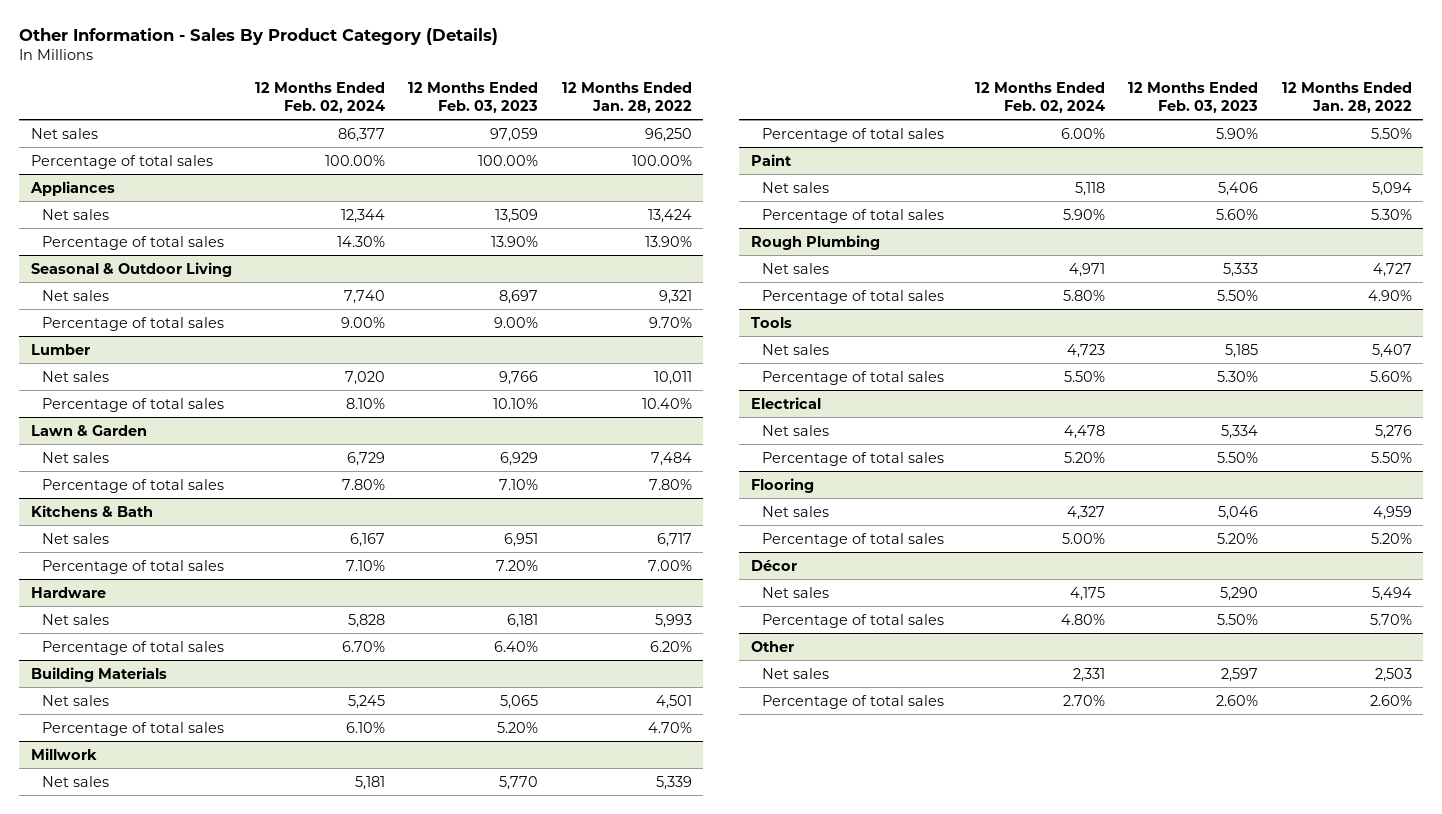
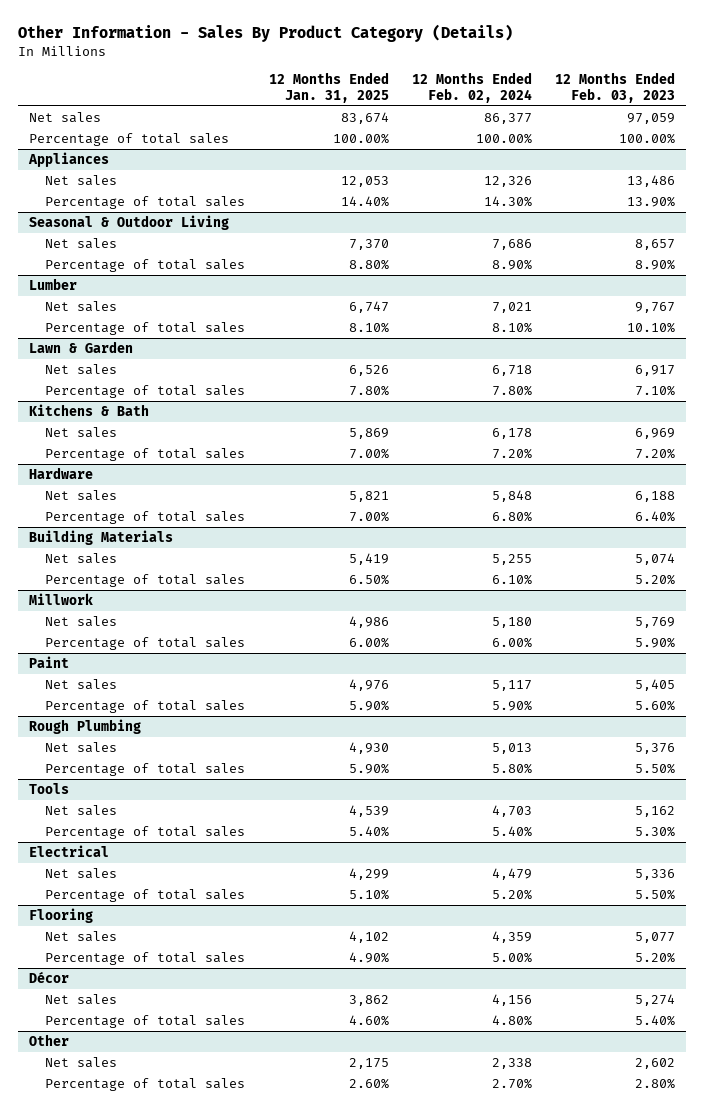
- | 12 Months Ended Feb. 02, 2024 | 12 Months Ended Feb. 03, 2023 | 12 Months Ended Jan. 28, 2022
+ | 12 Months Ended Jan. 31, 2025 | 12 Months Ended Feb. 02, 2024 | 12 Months Ended Feb. 03, 2023
@ Appliances
- Net sales | 12,344 | 13,509 | 13,424
+ Net sales | 12,053 | 12,326 | 13,486
@ Seasonal & Outdoor Living
- Net sales | 7,740 | 8,697 | 9,321
- Percentage of total sales | 9.00% | 9.00% | 9.70%
+ Net sales | 7,370 | 7,686 | 8,657
+ Percentage of total sales | 8.80% | 8.90% | 8.90%
@ Lumber
- Net sales | 7,020 | 9,766 | 10,011
+ Net sales | 6,747 | 7,021 | 9,767
@ Lawn & Garden
- Net sales | 6,729 | 6,929 | 7,484
+ Net sales | 6,526 | 6,718 | 6,917
@ Kitchens & Bath
- Net sales | 6,167 | 6,951 | 6,717
- Percentage of total sales | 7.10% | 7.20% | 7.00%
+ Net sales | 5,869 | 6,178 | 6,969
+ Percentage of total sales | 7.00% | 7.20% | 7.20%
@ Hardware
- Net sales | 5,828 | 6,181 | 5,993
- Percentage of total sales | 6.70% | 6.40% | 6.20%
+ Net sales | 5,821 | 5,848 | 6,188
+ Percentage of total sales | 7.00% | 6.80% | 6.40%
@ Building Materials
- Net sales | 5,245 | 5,065 | 4,501
+ Net sales | 5,419 | 5,255 | 5,074
@ Millwork
- Net sales | 5,181 | 5,770 | 5,339
+ Net sales | 4,986 | 5,180 | 5,769
@ Paint
- Net sales | 5,118 | 5,406 | 5,094
+ Net sales | 4,976 | 5,117 | 5,405
@ Rough Plumbing
- Net sales | 4,971 | 5,333 | 4,727
+ Net sales | 4,930 | 5,013 | 5,376
@ Tools
- Net sales | 4,723 | 5,185 | 5,407
- Percentage of total sales | 5.50% | 5.30% | 5.60%
+ Net sales | 4,539 | 4,703 | 5,162
+ Percentage of total sales | 5.40% | 5.40% | 5.30%
@ Electrical
- Net sales | 4,478 | 5,334 | 5,276
+ Net sales | 4,299 | 4,479 | 5,336
@ Flooring
- Net sales | 4,327 | 5,046 | 4,959
+ Net sales | 4,102 | 4,359 | 5,077
@ Décor
- Net sales | 4,175 | 5,290 | 5,494
- Percentage of total sales | 4.80% | 5.50% | 5.70%
+ Net sales | 3,862 | 4,156 | 5,274
+ Percentage of total sales | 4.60% | 4.80% | 5.40%
@ Other
- Net sales | 2,331 | 2,597 | 2,503
- Percentage of total sales | 2.70% | 2.60% | 2.60%
+ Net sales | 2,175 | 2,338 | 2,602
+ Percentage of total sales | 2.60% | 2.70% | 2.80%

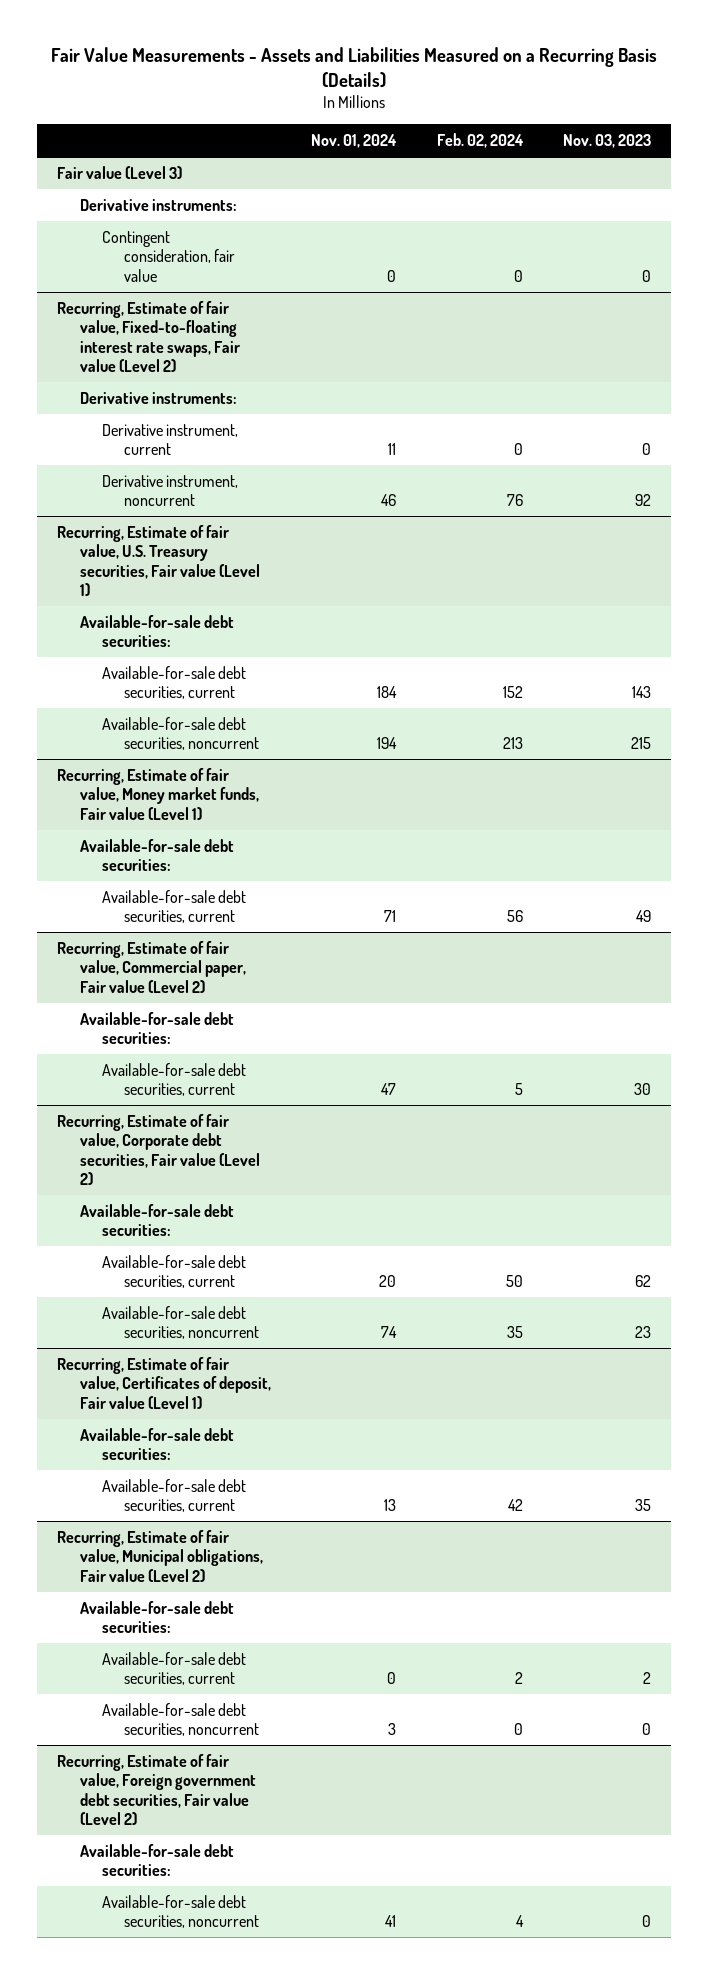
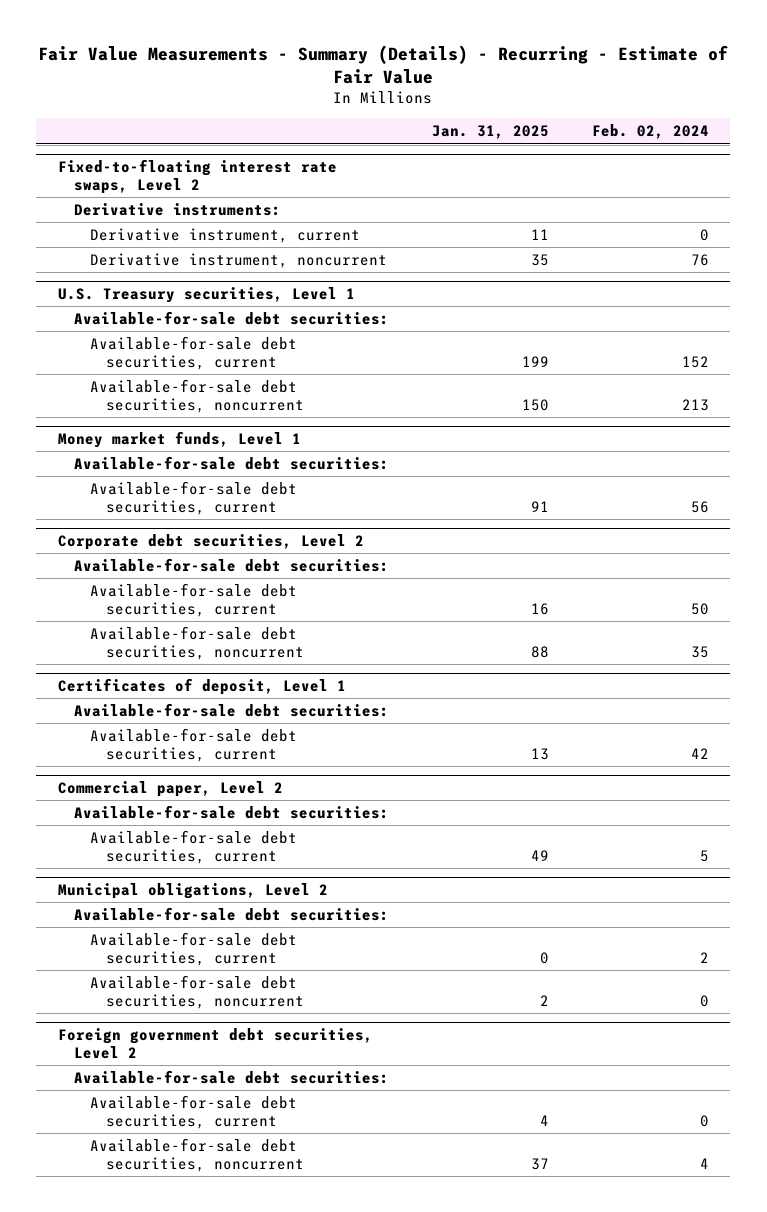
- Fair Value Measurements - Assets and Liabilities Measured on a Recurring Basis (Details)
+ Fair Value Measurements - Summary (Details) - Recurring - Estimate of Fair Value
- | Nov. 01, 2024 | Feb. 02, 2024 | Nov. 03, 2023
+ | Jan. 31, 2025 | Feb. 02, 2024
- Fair value (Level 3)
- Derivative instruments:
- Contingent consideration, fair value | 0 | 0 | 0
- Recurring, Estimate of fair value, Fixed-to-floating interest rate swaps, Fair value (Level 2)
+ Fixed-to-floating interest rate swaps, Level 2
- Recurring, Estimate of fair value, U.S. Treasury securities, Fair value (Level 1)
+ U.S. Treasury securities, Level 1
- Recurring, Estimate of fair value, Money market funds, Fair value (Level 1)
+ Money market funds, Level 1
- Recurring, Estimate of fair value, Commercial paper, Fair value (Level 2)
- Available-for-sale debt securities:
- Available-for-sale debt securities, current | 47 | 5 | 30
- Recurring, Estimate of fair value, Corporate debt securities, Fair value (Level 2)
+ Corporate debt securities, Level 2
- Recurring, Estimate of fair value, Certificates of deposit, Fair value (Level 1)
+ Certificates of deposit, Level 1
- Recurring, Estimate of fair value, Municipal obligations, Fair value (Level 2)
+ Commercial paper, Level 2
+ Available-for-sale debt securities, current | 49 | 5
+ Municipal obligations, Level 2
+ Available-for-sale debt securities:
- Recurring, Estimate of fair value, Foreign government debt securities, Fair value (Level 2)
+ Foreign government debt securities, Level 2
+ Available-for-sale debt securities, current | 4 | 0

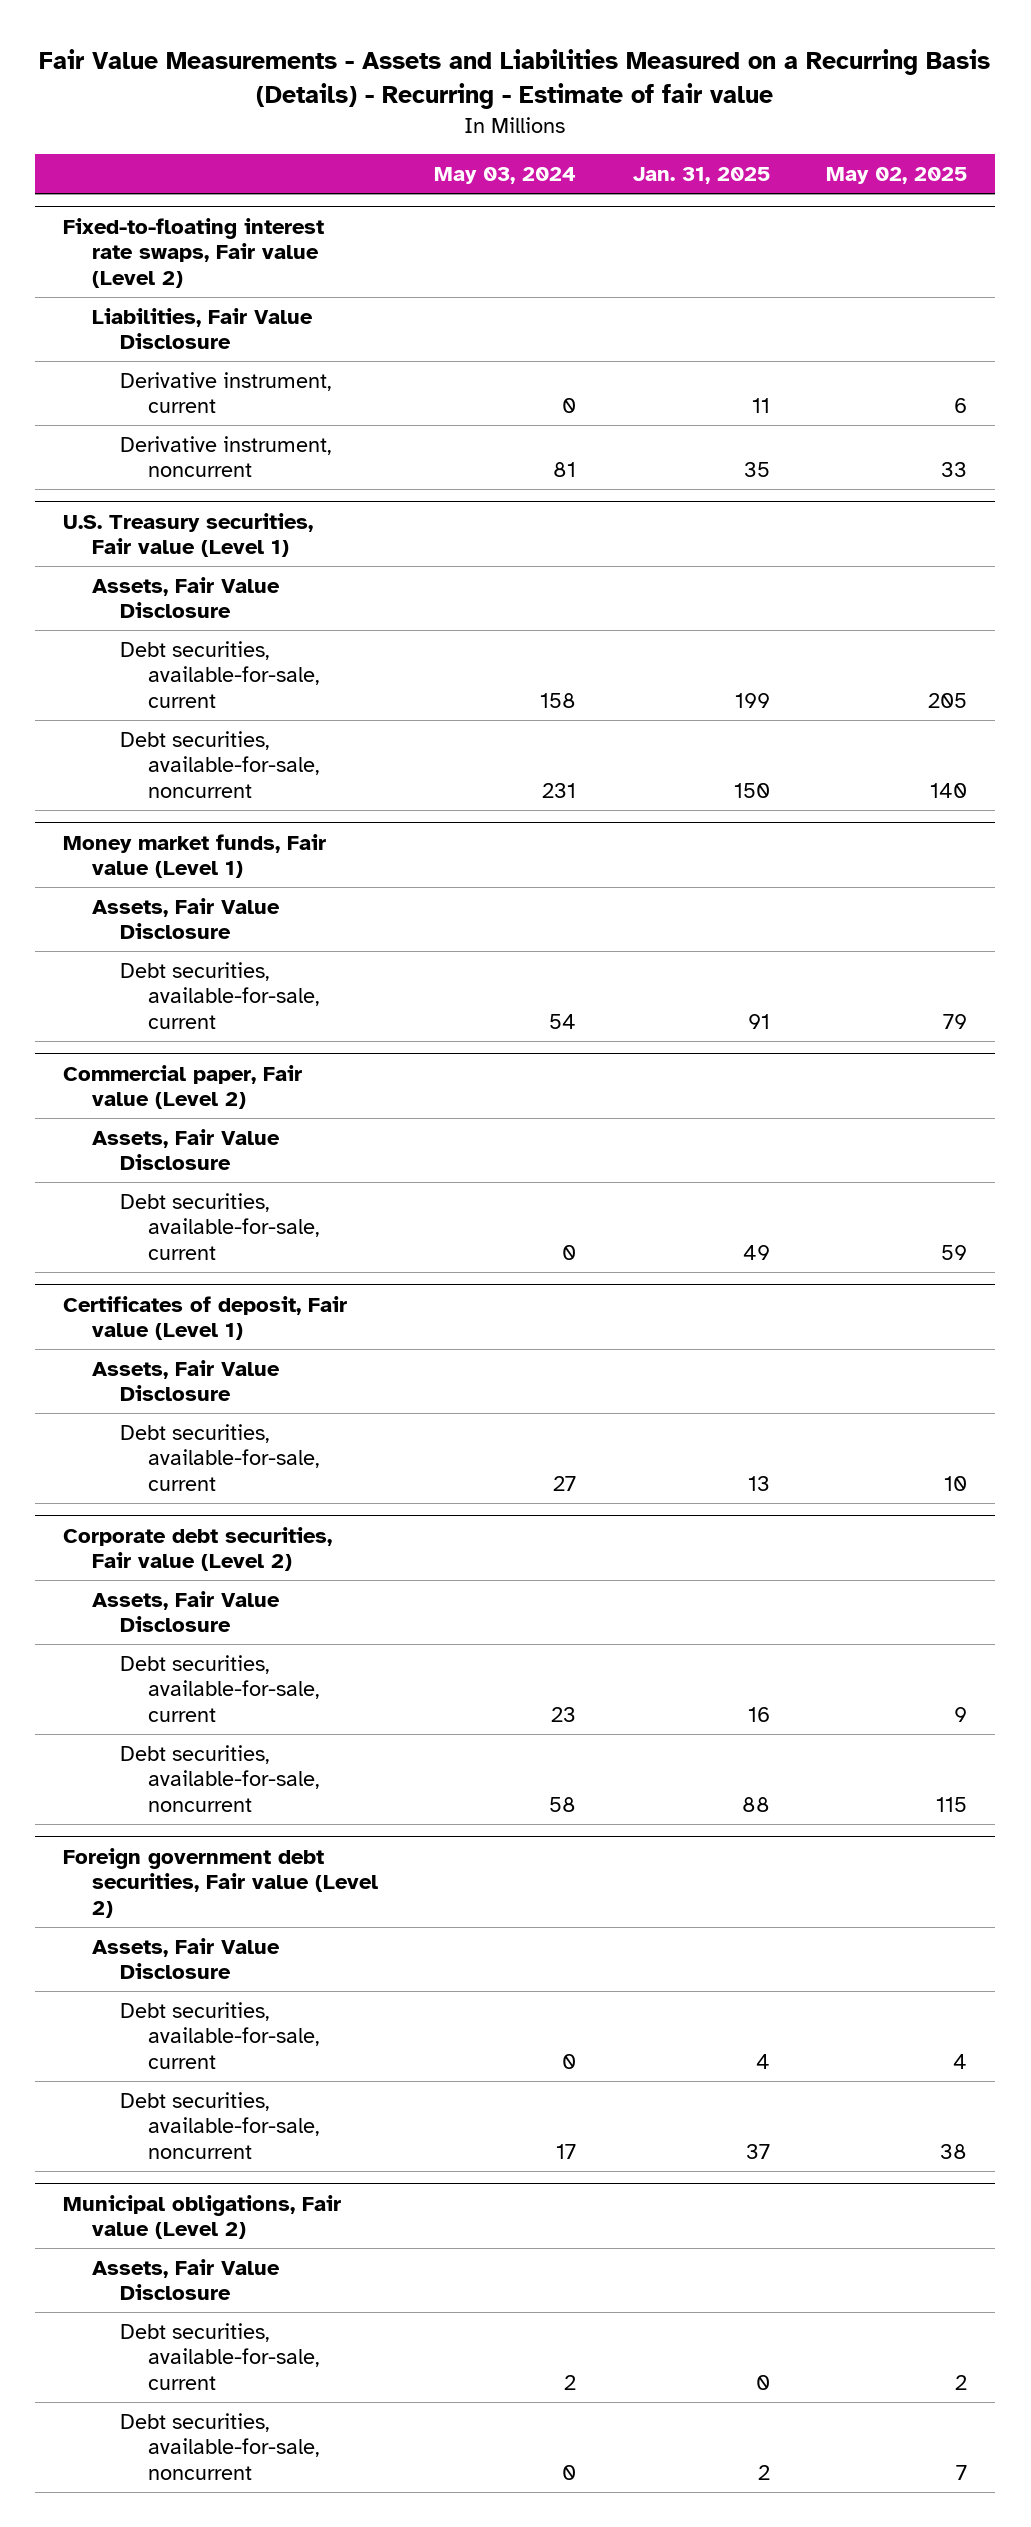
- Fair Value Measurements - Summary (Details) - Recurring - Estimate of Fair Value
+ Fair Value Measurements - Assets and Liabilities Measured on a Recurring Basis (Details) - Recurring - Estimate of fair value
- | Jan. 31, 2025 | Feb. 02, 2024
+ | May 03, 2024 | Jan. 31, 2025 | May 02, 2025
- Fixed-to-floating interest rate swaps, Level 2
- Derivative instruments:
+ Fixed-to-floating interest rate swaps, Fair value (Level 2)
+ Liabilities, Fair Value Disclosure
- U.S. Treasury securities, Level 1
- Available-for-sale debt securities:
- Available-for-sale debt securities, current | 199 | 152
- Available-for-sale debt securities, noncurrent | 150 | 213
- Money market funds, Level 1
- Available-for-sale debt securities:
- Available-for-sale debt securities, current | 91 | 56
- Corporate debt securities, Level 2
- Available-for-sale debt securities:
- Available-for-sale debt securities, current | 16 | 50
- Available-for-sale debt securities, noncurrent | 88 | 35
- Certificates of deposit, Level 1
- Available-for-sale debt securities:
- Available-for-sale debt securities, current | 13 | 42
- Commercial paper, Level 2
- Available-for-sale debt securities:
- Available-for-sale debt securities, current | 49 | 5
- Municipal obligations, Level 2
- Available-for-sale debt securities:
- Available-for-sale debt securities, current | 0 | 2
- Available-for-sale debt securities, noncurrent | 2 | 0
- Foreign government debt securities, Level 2
- Available-for-sale debt securities:
- Available-for-sale debt securities, current | 4 | 0
- Available-for-sale debt securities, noncurrent | 37 | 4
+ U.S. Treasury securities, Fair value (Level 1)
+ Assets, Fair Value Disclosure
+ Debt securities, available-for-sale, current | 158 | 199 | 205
+ Debt securities, available-for-sale, noncurrent | 231 | 150 | 140
+ Money market funds, Fair value (Level 1)
+ Assets, Fair Value Disclosure
+ Debt securities, available-for-sale, current | 54 | 91 | 79
+ Commercial paper, Fair value (Level 2)
+ Assets, Fair Value Disclosure
+ Debt securities, available-for-sale, current | 0 | 49 | 59
+ Certificates of deposit, Fair value (Level 1)
+ Assets, Fair Value Disclosure
+ Debt securities, available-for-sale, current | 27 | 13 | 10
+ Corporate debt securities, Fair value (Level 2)
+ Assets, Fair Value Disclosure
+ Debt securities, available-for-sale, current | 23 | 16 | 9
+ Debt securities, available-for-sale, noncurrent | 58 | 88 | 115
+ Foreign government debt securities, Fair value (Level 2)
+ Assets, Fair Value Disclosure
+ Debt securities, available-for-sale, current | 0 | 4 | 4
+ Debt securities, available-for-sale, noncurrent | 17 | 37 | 38
+ Municipal obligations, Fair value (Level 2)
+ Assets, Fair Value Disclosure
+ Debt securities, available-for-sale, current | 2 | 0 | 2
+ Debt securities, available-for-sale, noncurrent | 0 | 2 | 7

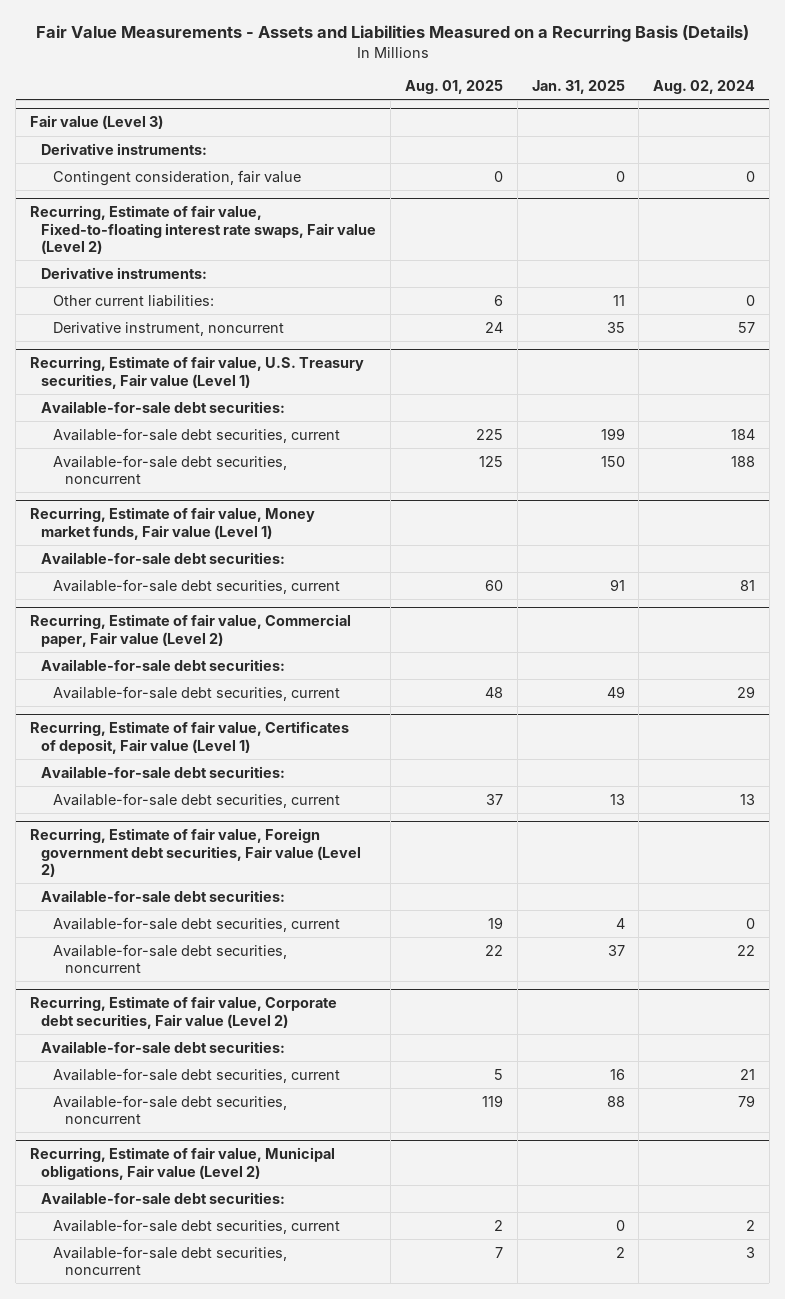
- Fair Value Measurements - Assets and Liabilities Measured on a Recurring Basis (Details) - Recurring - Estimate of fair value
+ Fair Value Measurements - Assets and Liabilities Measured on a Recurring Basis (Details)
- | May 03, 2024 | Jan. 31, 2025 | May 02, 2025
+ | Aug. 01, 2025 | Jan. 31, 2025 | Aug. 02, 2024
- Fixed-to-floating interest rate swaps, Fair value (Level 2)
- Liabilities, Fair Value Disclosure
- Derivative instrument, current | 0 | 11 | 6
+ Fair value (Level 3)
+ Derivative instruments:
+ Contingent consideration, fair value | 0 | 0 | 0
+ Recurring, Estimate of fair value, Fixed-to-floating interest rate swaps, Fair value (Level 2)
+ Derivative instruments:
+ Other current liabilities: | 6 | 11 | 0
- U.S. Treasury securities, Fair value (Level 1)
- Assets, Fair Value Disclosure
- Debt securities, available-for-sale, current | 158 | 199 | 205
- Debt securities, available-for-sale, noncurrent | 231 | 150 | 140
- Money market funds, Fair value (Level 1)
- Assets, Fair Value Disclosure
- Debt securities, available-for-sale, current | 54 | 91 | 79
- Commercial paper, Fair value (Level 2)
- Assets, Fair Value Disclosure
- Debt securities, available-for-sale, current | 0 | 49 | 59
- Certificates of deposit, Fair value (Level 1)
- Assets, Fair Value Disclosure
- Debt securities, available-for-sale, current | 27 | 13 | 10
- Corporate debt securities, Fair value (Level 2)
- Assets, Fair Value Disclosure
- Debt securities, available-for-sale, current | 23 | 16 | 9
- Debt securities, available-for-sale, noncurrent | 58 | 88 | 115
- Foreign government debt securities, Fair value (Level 2)
- Assets, Fair Value Disclosure
- Debt securities, available-for-sale, current | 0 | 4 | 4
- Debt securities, available-for-sale, noncurrent | 17 | 37 | 38
- Municipal obligations, Fair value (Level 2)
- Assets, Fair Value Disclosure
- Debt securities, available-for-sale, current | 2 | 0 | 2
- Debt securities, available-for-sale, noncurrent | 0 | 2 | 7
+ Recurring, Estimate of fair value, U.S. Treasury securities, Fair value (Level 1)
+ Available-for-sale debt securities:
+ Available-for-sale debt securities, current | 225 | 199 | 184
+ Available-for-sale debt securities, noncurrent | 125 | 150 | 188
+ Recurring, Estimate of fair value, Money market funds, Fair value (Level 1)
+ Available-for-sale debt securities:
+ Available-for-sale debt securities, current | 60 | 91 | 81
+ Recurring, Estimate of fair value, Commercial paper, Fair value (Level 2)
+ Available-for-sale debt securities:
+ Available-for-sale debt securities, current | 48 | 49 | 29
+ Recurring, Estimate of fair value, Certificates of deposit, Fair value (Level 1)
+ Available-for-sale debt securities:
+ Available-for-sale debt securities, current | 37 | 13 | 13
+ Recurring, Estimate of fair value, Foreign government debt securities, Fair value (Level 2)
+ Available-for-sale debt securities:
+ Available-for-sale debt securities, current | 19 | 4 | 0
+ Available-for-sale debt securities, noncurrent | 22 | 37 | 22
+ Recurring, Estimate of fair value, Corporate debt securities, Fair value (Level 2)
+ Available-for-sale debt securities:
+ Available-for-sale debt securities, current | 5 | 16 | 21
+ Available-for-sale debt securities, noncurrent | 119 | 88 | 79
+ Recurring, Estimate of fair value, Municipal obligations, Fair value (Level 2)
+ Available-for-sale debt securities:
+ Available-for-sale debt securities, current | 2 | 0 | 2
+ Available-for-sale debt securities, noncurrent | 7 | 2 | 3

